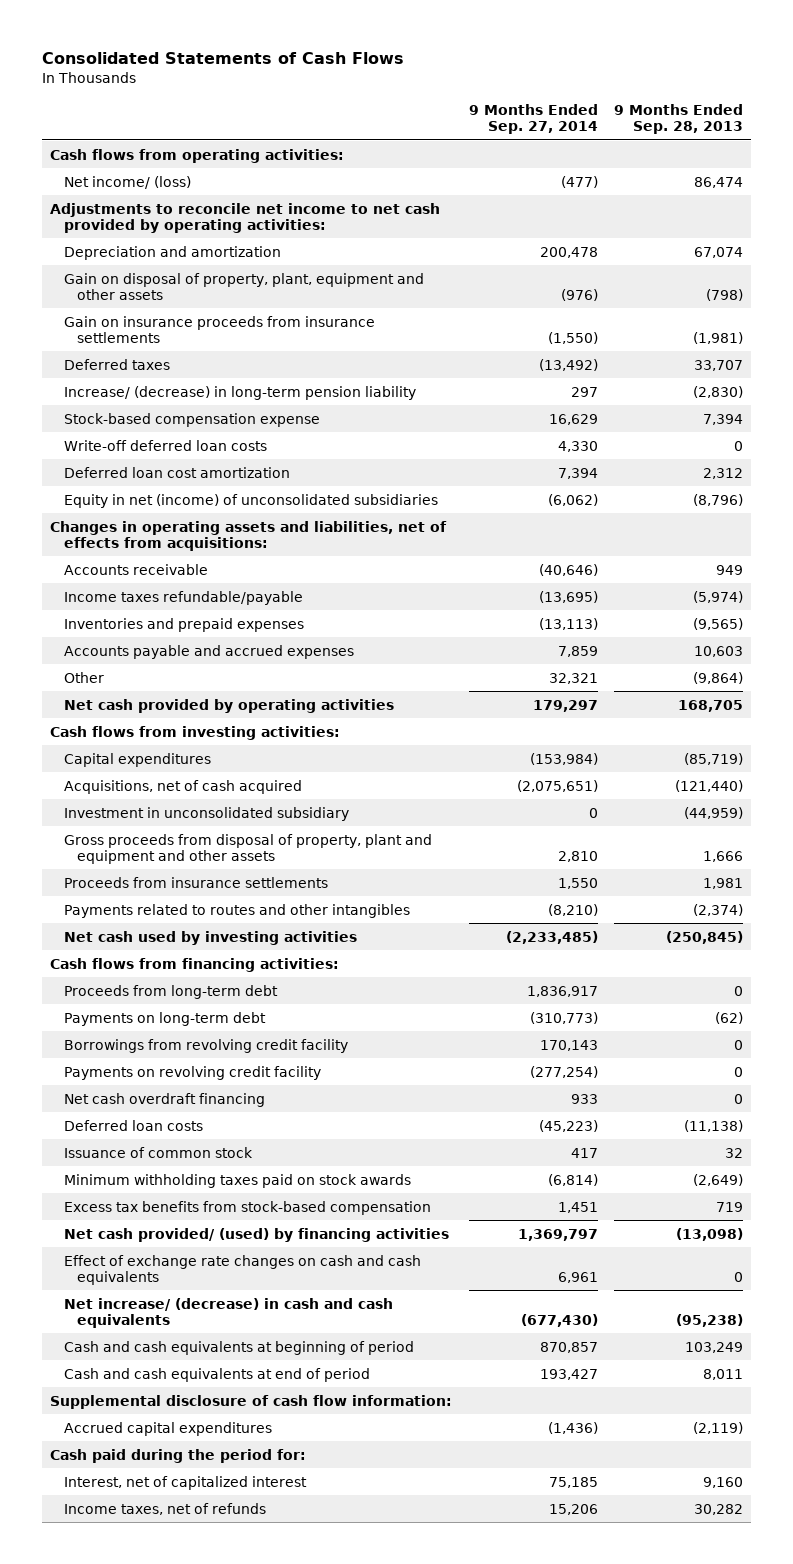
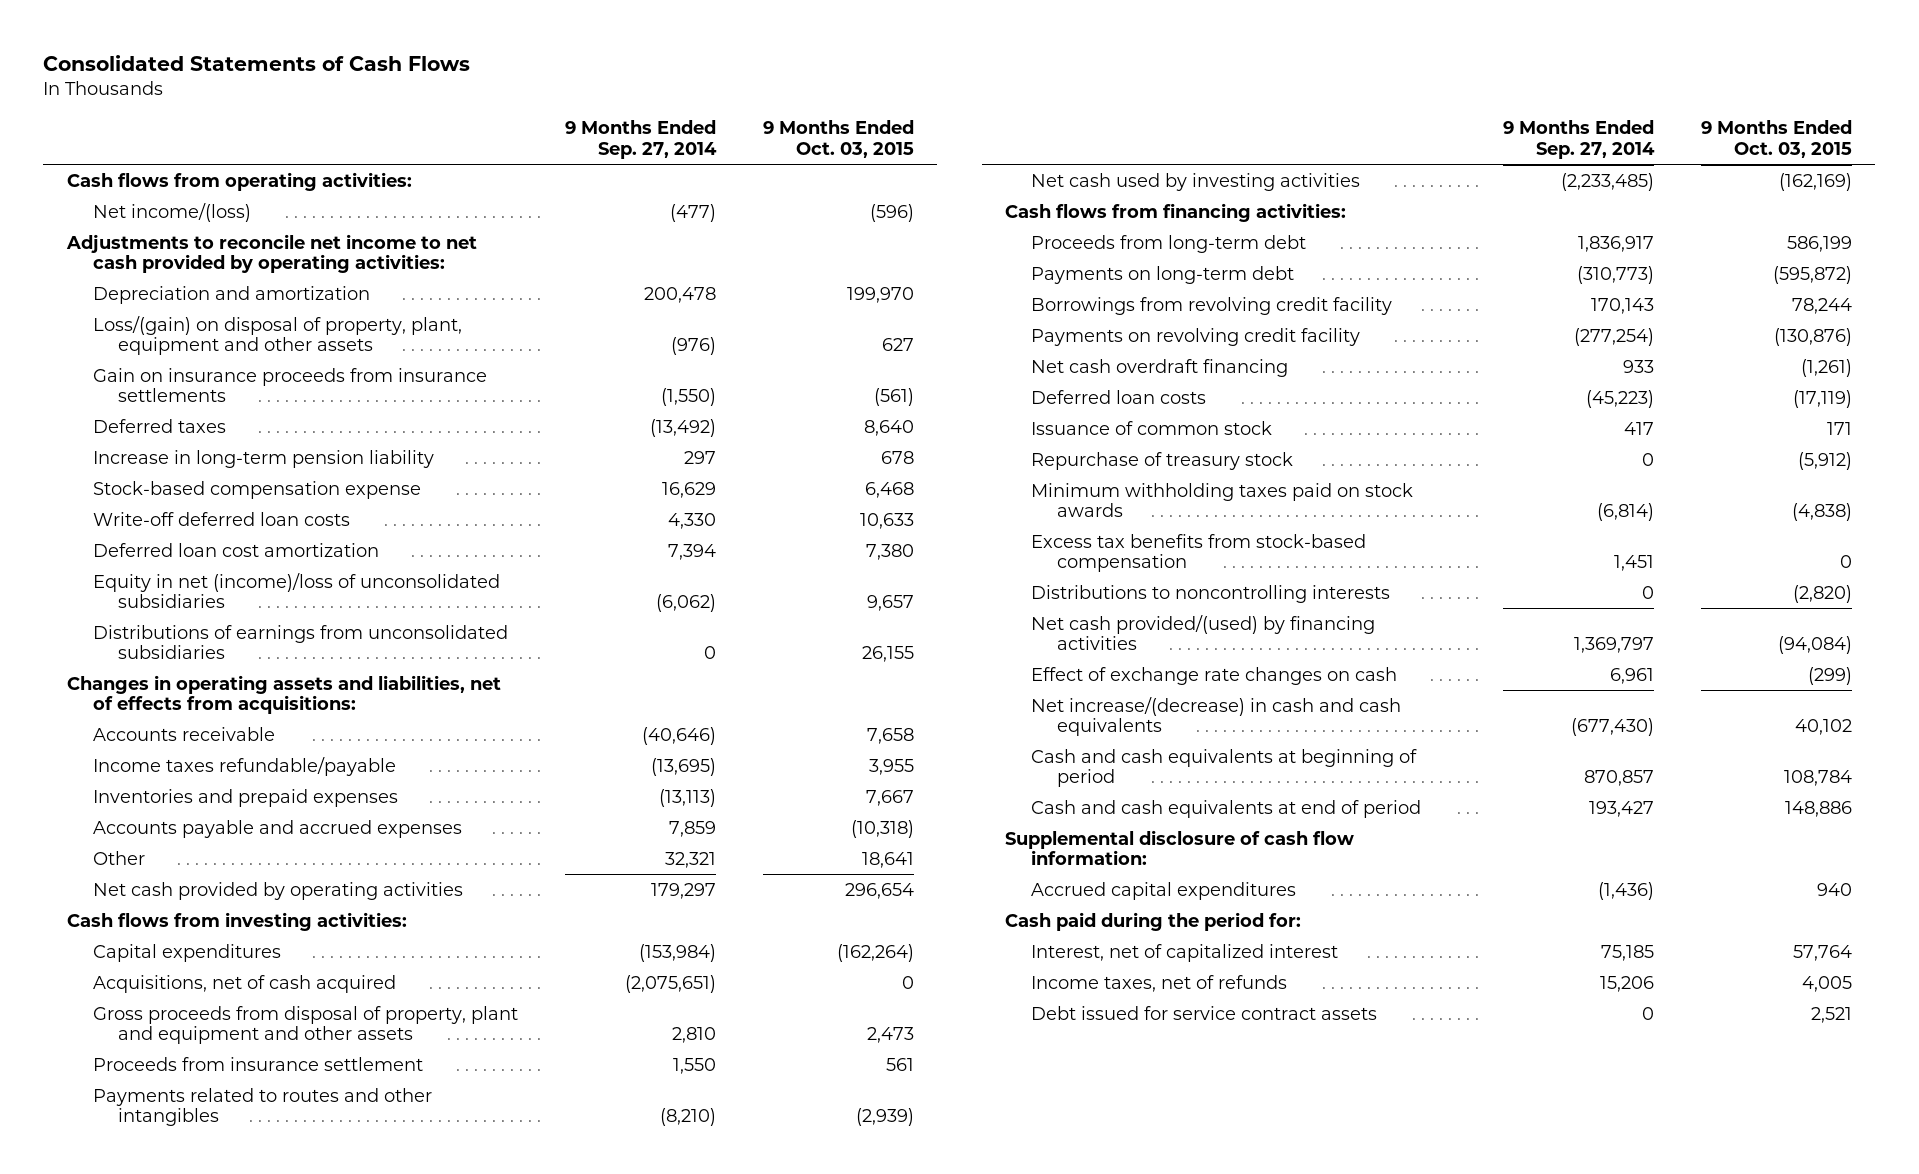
- | 9 Months Ended Sep. 27, 2014 | 9 Months Ended Sep. 28, 2013
+ | 9 Months Ended Sep. 27, 2014 | 9 Months Ended Oct. 03, 2015
- Net income/ (loss) | (477) | 86,474
+ Net income/(loss) | (477) | (596)
- Gain on disposal of property, plant, equipment and other assets | (976) | (798)
+ Loss/(gain) on disposal of property, plant, equipment and other assets | (976) | 627
- Increase/ (decrease) in long-term pension liability | 297 | (2,830)
+ Increase in long-term pension liability | 297 | 678
- Equity in net (income) of unconsolidated subsidiaries | (6,062) | (8,796)
+ Equity in net (income)/loss of unconsolidated subsidiaries | (6,062) | 9,657
+ Distributions of earnings from unconsolidated subsidiaries | 0 | 26,155
- Investment in unconsolidated subsidiary | 0 | (44,959)
- Proceeds from insurance settlements | 1,550 | 1,981
+ Proceeds from insurance settlement | 1,550 | 561
+ Repurchase of treasury stock | 0 | (5,912)
- Net cash provided/ (used) by financing activities | 1,369,797 | (13,098)
- Effect of exchange rate changes on cash and cash equivalents | 6,961 | 0
- Net increase/ (decrease) in cash and cash equivalents | (677,430) | (95,238)
+ Distributions to noncontrolling interests | 0 | (2,820)
+ Net cash provided/(used) by financing activities | 1,369,797 | (94,084)
+ Effect of exchange rate changes on cash | 6,961 | (299)
+ Net increase/(decrease) in cash and cash equivalents | (677,430) | 40,102
+ Debt issued for service contract assets | 0 | 2,521

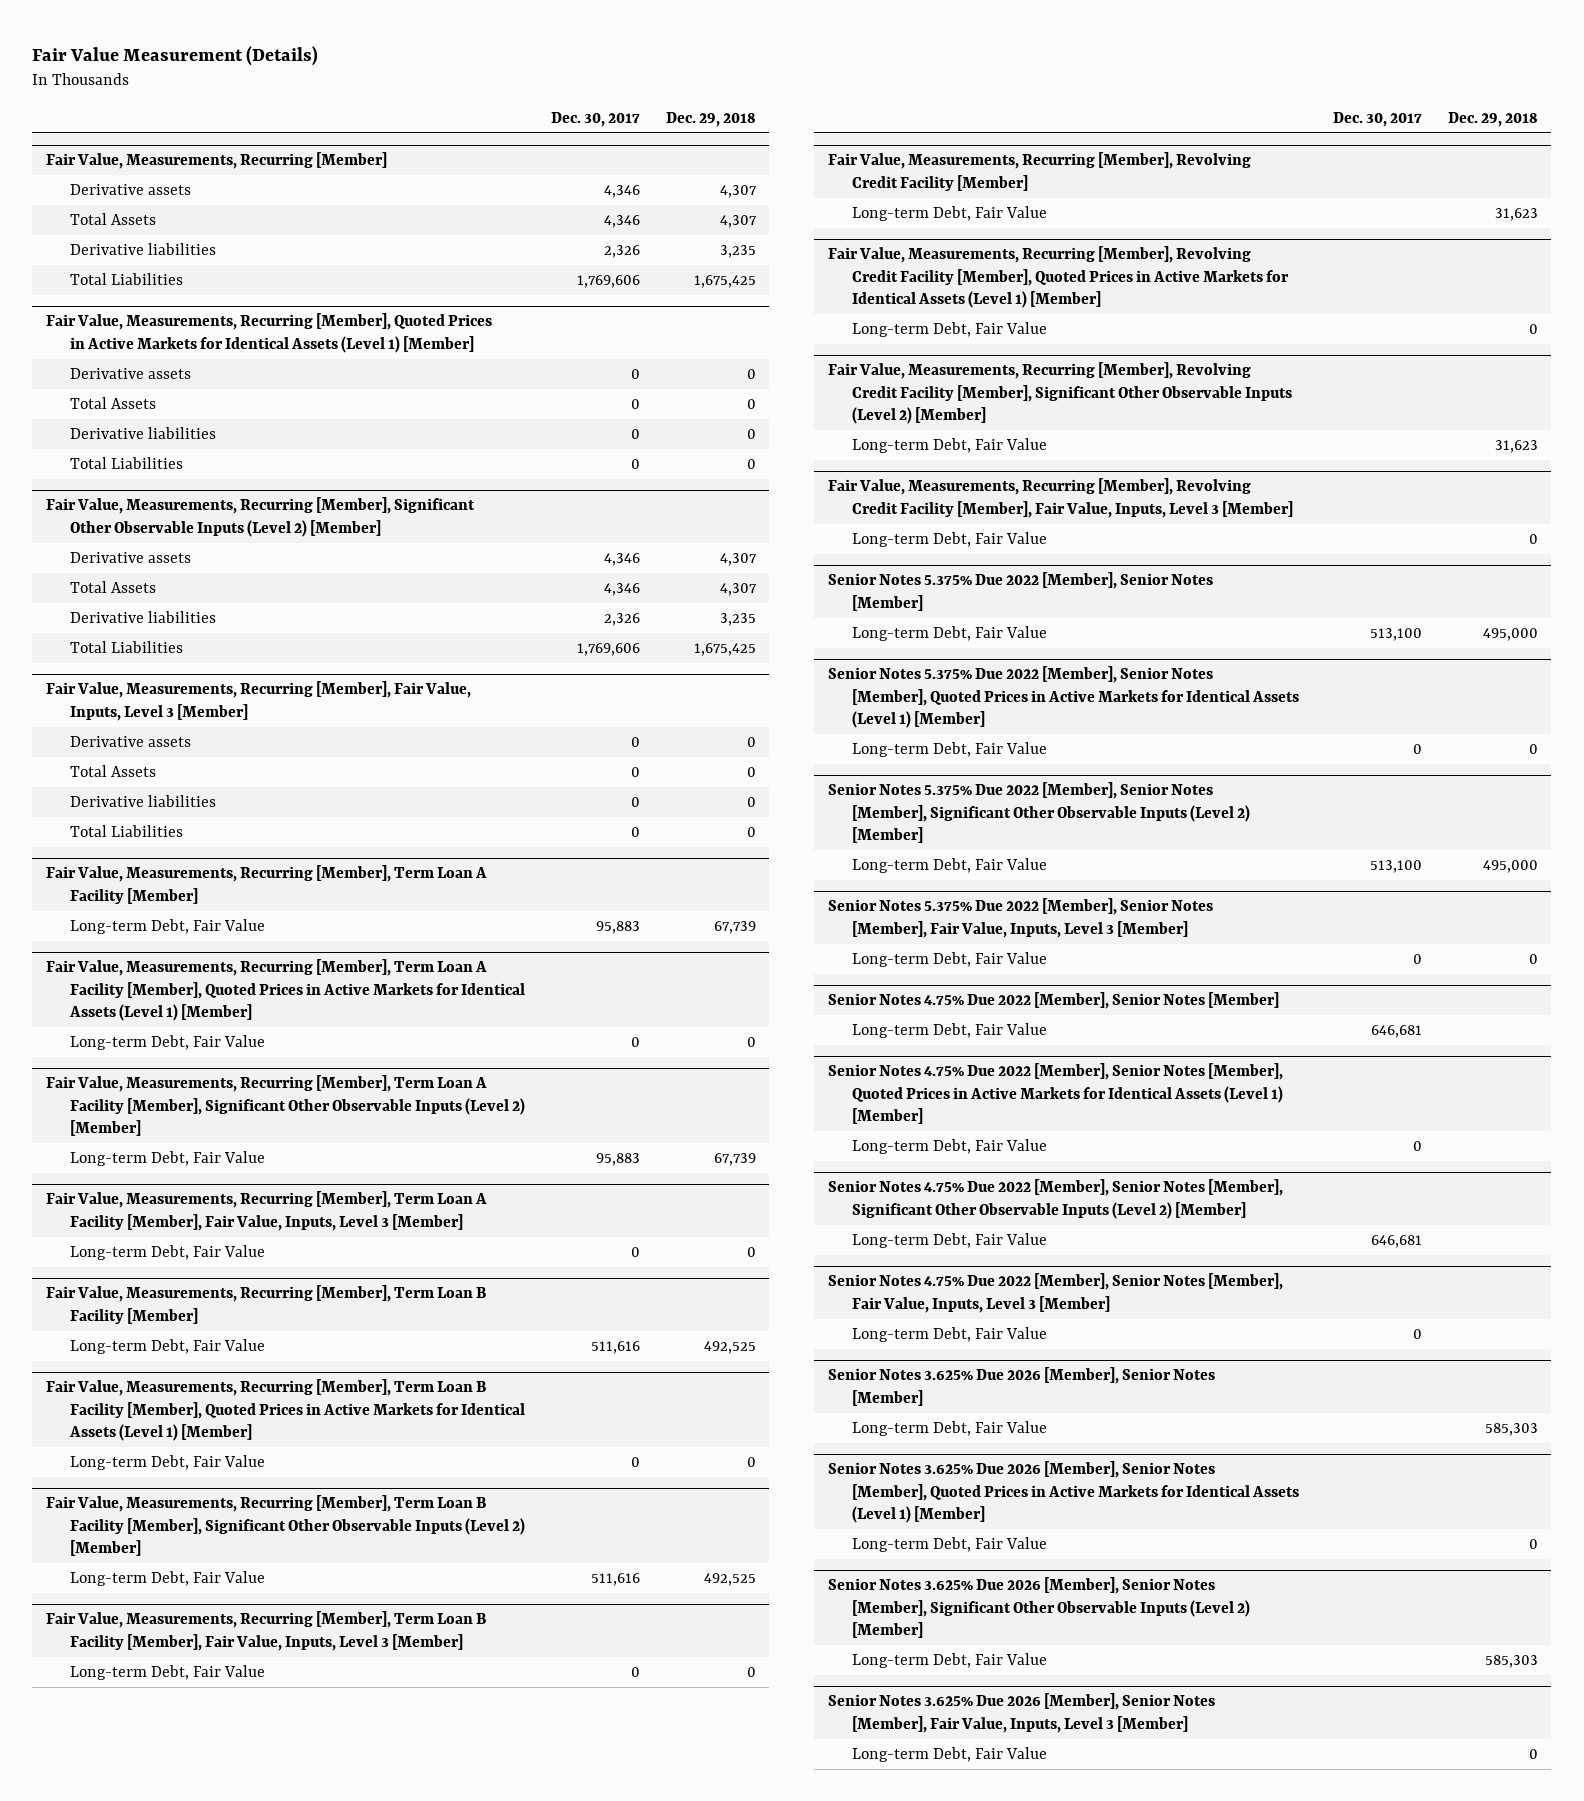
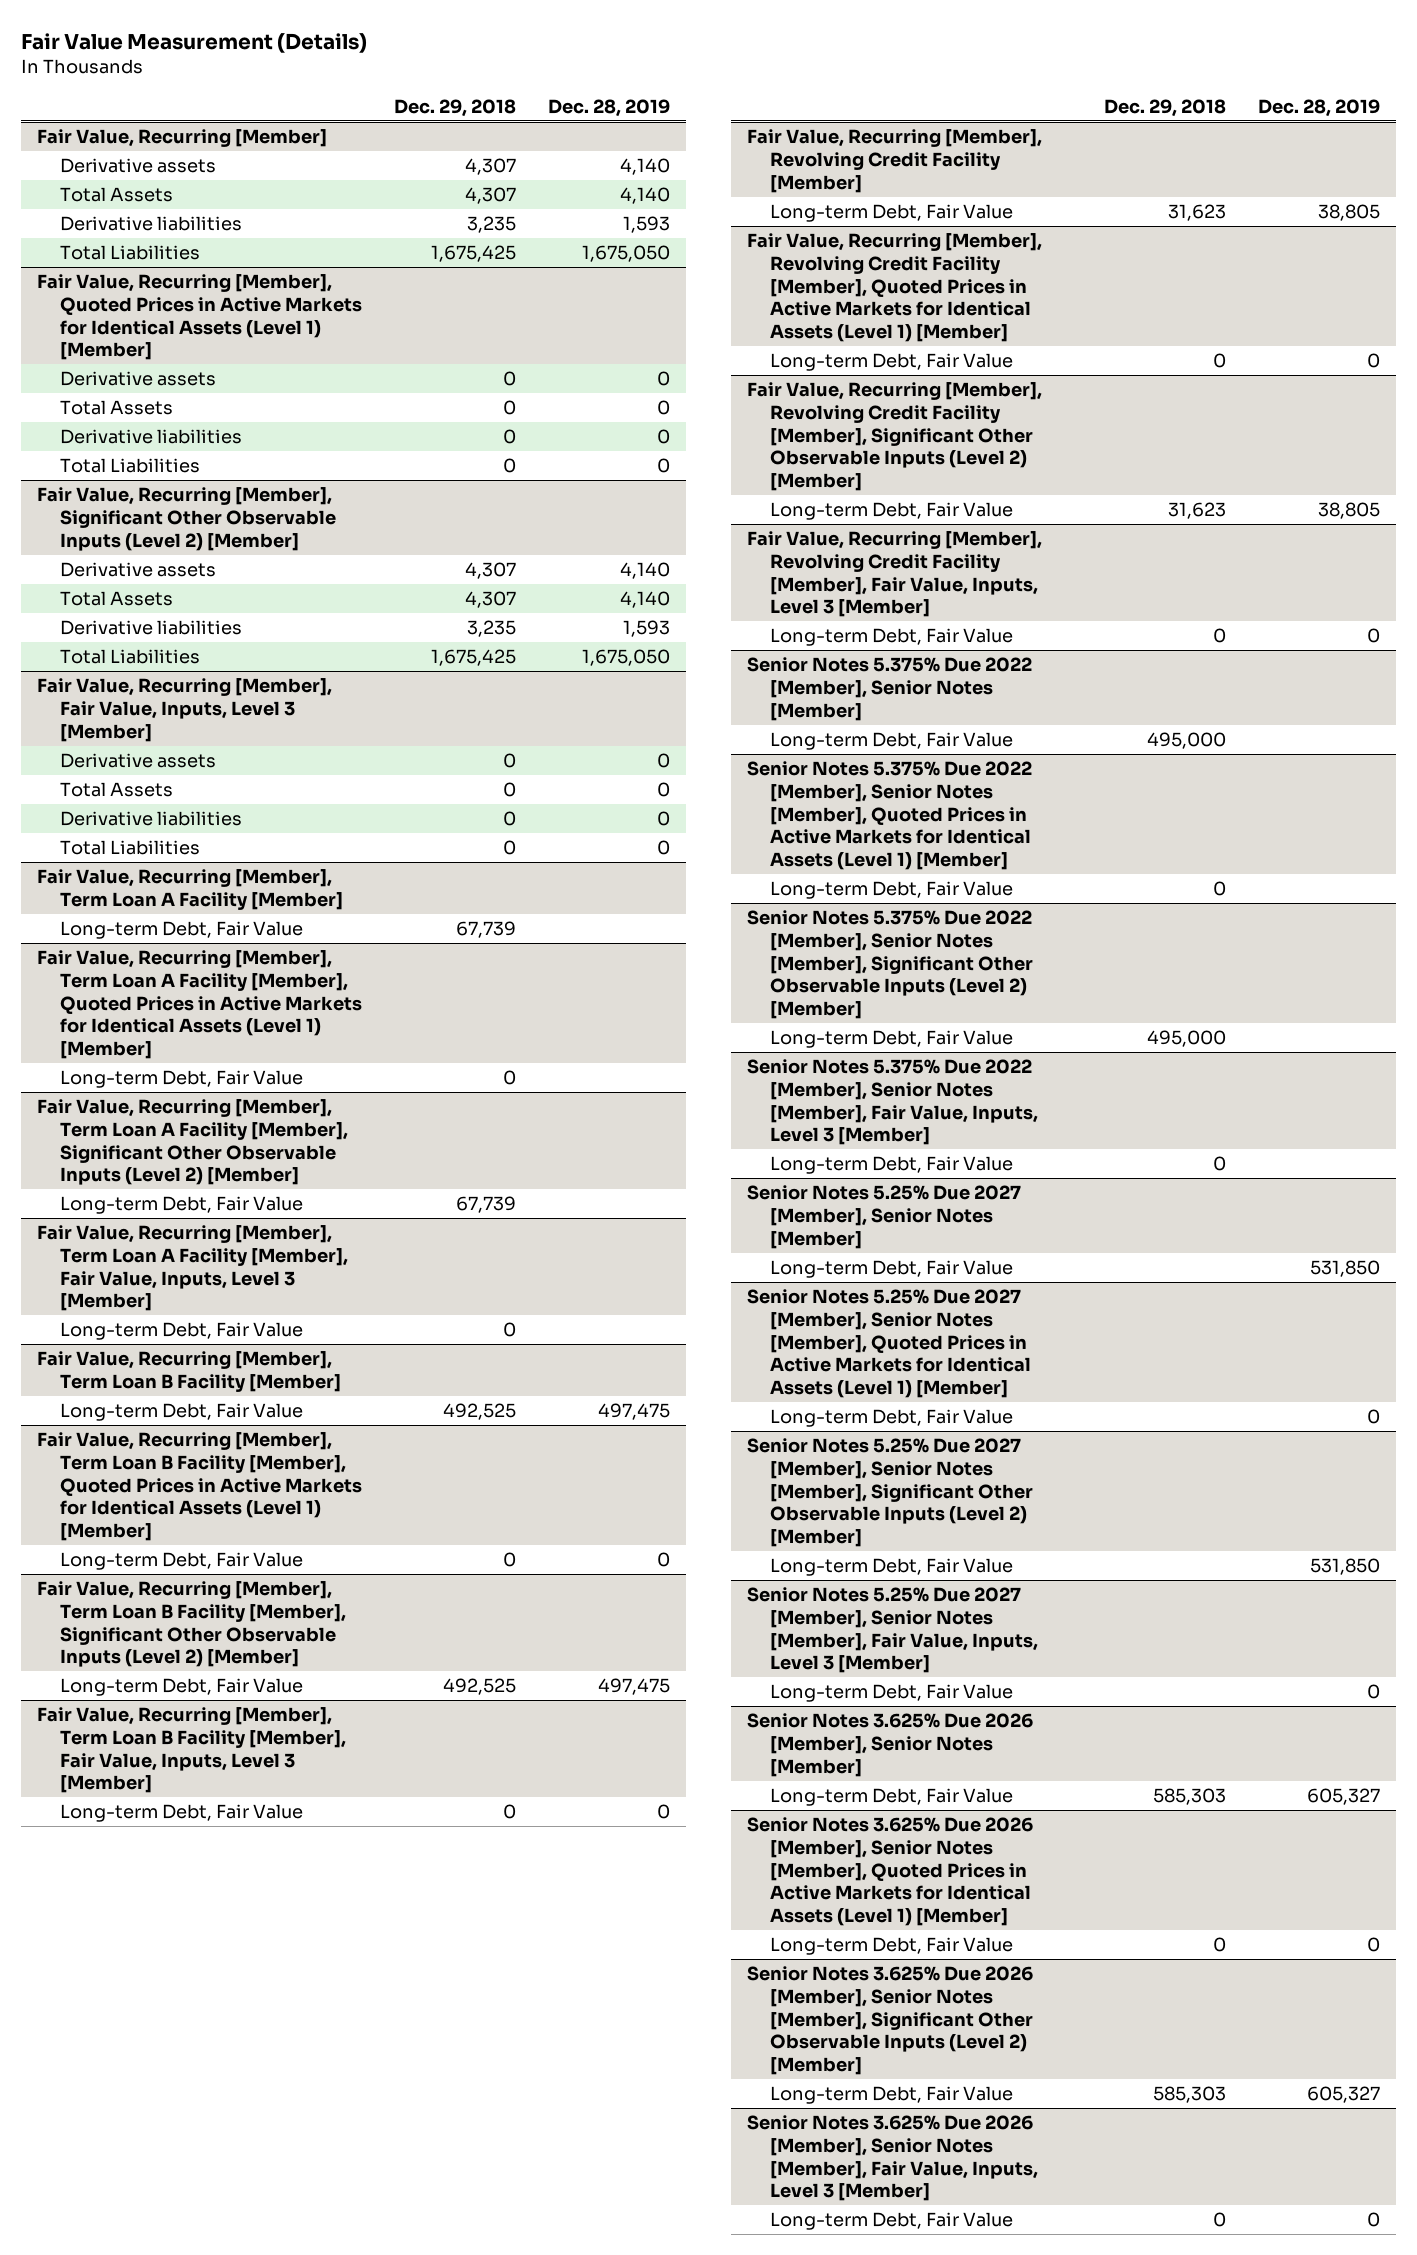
- | Dec. 30, 2017 | Dec. 29, 2018
+ | Dec. 29, 2018 | Dec. 28, 2019
- Fair Value, Measurements, Recurring [Member]
+ Fair Value, Recurring [Member]
- Fair Value, Measurements, Recurring [Member], Quoted Prices in Active Markets for Identical Assets (Level 1) [Member]
+ Fair Value, Recurring [Member], Quoted Prices in Active Markets for Identical Assets (Level 1) [Member]
- Fair Value, Measurements, Recurring [Member], Significant Other Observable Inputs (Level 2) [Member]
+ Fair Value, Recurring [Member], Significant Other Observable Inputs (Level 2) [Member]
- Fair Value, Measurements, Recurring [Member], Fair Value, Inputs, Level 3 [Member]
+ Fair Value, Recurring [Member], Fair Value, Inputs, Level 3 [Member]
- Fair Value, Measurements, Recurring [Member], Term Loan A Facility [Member]
+ Fair Value, Recurring [Member], Term Loan A Facility [Member]
- Fair Value, Measurements, Recurring [Member], Term Loan A Facility [Member], Quoted Prices in Active Markets for Identical Assets (Level 1) [Member]
+ Fair Value, Recurring [Member], Term Loan A Facility [Member], Quoted Prices in Active Markets for Identical Assets (Level 1) [Member]
- Fair Value, Measurements, Recurring [Member], Term Loan A Facility [Member], Significant Other Observable Inputs (Level 2) [Member]
+ Fair Value, Recurring [Member], Term Loan A Facility [Member], Significant Other Observable Inputs (Level 2) [Member]
- Fair Value, Measurements, Recurring [Member], Term Loan A Facility [Member], Fair Value, Inputs, Level 3 [Member]
+ Fair Value, Recurring [Member], Term Loan A Facility [Member], Fair Value, Inputs, Level 3 [Member]
- Fair Value, Measurements, Recurring [Member], Term Loan B Facility [Member]
+ Fair Value, Recurring [Member], Term Loan B Facility [Member]
- Fair Value, Measurements, Recurring [Member], Term Loan B Facility [Member], Quoted Prices in Active Markets for Identical Assets (Level 1) [Member]
+ Fair Value, Recurring [Member], Term Loan B Facility [Member], Quoted Prices in Active Markets for Identical Assets (Level 1) [Member]
- Fair Value, Measurements, Recurring [Member], Term Loan B Facility [Member], Significant Other Observable Inputs (Level 2) [Member]
+ Fair Value, Recurring [Member], Term Loan B Facility [Member], Significant Other Observable Inputs (Level 2) [Member]
- Fair Value, Measurements, Recurring [Member], Term Loan B Facility [Member], Fair Value, Inputs, Level 3 [Member]
+ Fair Value, Recurring [Member], Term Loan B Facility [Member], Fair Value, Inputs, Level 3 [Member]
- Fair Value, Measurements, Recurring [Member], Revolving Credit Facility [Member]
+ Fair Value, Recurring [Member], Revolving Credit Facility [Member]
- Fair Value, Measurements, Recurring [Member], Revolving Credit Facility [Member], Quoted Prices in Active Markets for Identical Assets (Level 1) [Member]
+ Fair Value, Recurring [Member], Revolving Credit Facility [Member], Quoted Prices in Active Markets for Identical Assets (Level 1) [Member]
- Fair Value, Measurements, Recurring [Member], Revolving Credit Facility [Member], Significant Other Observable Inputs (Level 2) [Member]
+ Fair Value, Recurring [Member], Revolving Credit Facility [Member], Significant Other Observable Inputs (Level 2) [Member]
- Fair Value, Measurements, Recurring [Member], Revolving Credit Facility [Member], Fair Value, Inputs, Level 3 [Member]
+ Fair Value, Recurring [Member], Revolving Credit Facility [Member], Fair Value, Inputs, Level 3 [Member]
- Senior Notes 4.75% Due 2022 [Member], Senior Notes [Member]
+ Senior Notes 5.25% Due 2027 [Member], Senior Notes [Member]
- Senior Notes 4.75% Due 2022 [Member], Senior Notes [Member], Quoted Prices in Active Markets for Identical Assets (Level 1) [Member]
+ Senior Notes 5.25% Due 2027 [Member], Senior Notes [Member], Quoted Prices in Active Markets for Identical Assets (Level 1) [Member]
- Senior Notes 4.75% Due 2022 [Member], Senior Notes [Member], Significant Other Observable Inputs (Level 2) [Member]
+ Senior Notes 5.25% Due 2027 [Member], Senior Notes [Member], Significant Other Observable Inputs (Level 2) [Member]
- Senior Notes 4.75% Due 2022 [Member], Senior Notes [Member], Fair Value, Inputs, Level 3 [Member]
+ Senior Notes 5.25% Due 2027 [Member], Senior Notes [Member], Fair Value, Inputs, Level 3 [Member]

